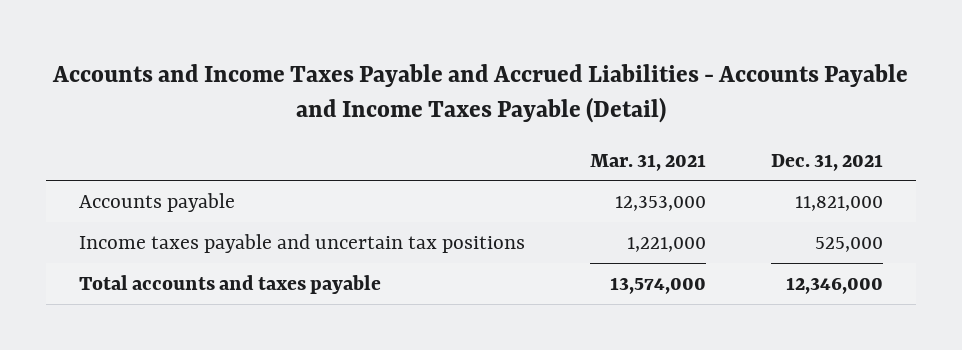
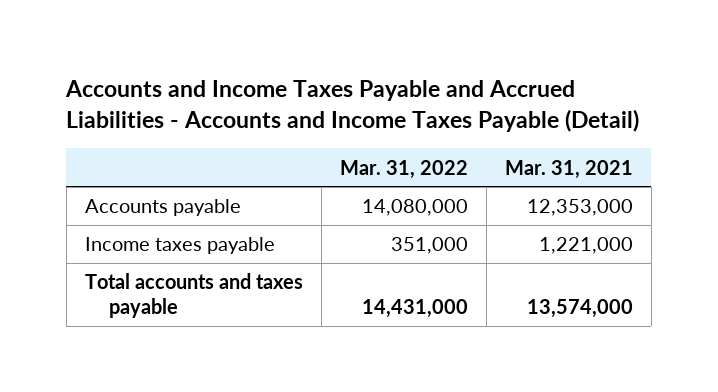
- Accounts and Income Taxes Payable and Accrued Liabilities - Accounts Payable and Income Taxes Payable (Detail)
+ Accounts and Income Taxes Payable and Accrued Liabilities - Accounts and Income Taxes Payable (Detail)
- | Mar. 31, 2021 | Dec. 31, 2021
+ | Mar. 31, 2022 | Mar. 31, 2021
- Income taxes payable and uncertain tax positions | 1,221,000 | 525,000
+ Income taxes payable | 351,000 | 1,221,000

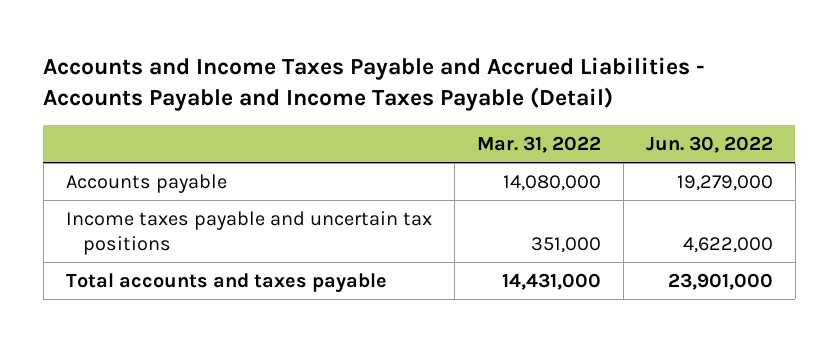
- Accounts and Income Taxes Payable and Accrued Liabilities - Accounts and Income Taxes Payable (Detail)
+ Accounts and Income Taxes Payable and Accrued Liabilities - Accounts Payable and Income Taxes Payable (Detail)
- | Mar. 31, 2022 | Mar. 31, 2021
+ | Mar. 31, 2022 | Jun. 30, 2022
- Income taxes payable | 351,000 | 1,221,000
+ Income taxes payable and uncertain tax positions | 351,000 | 4,622,000

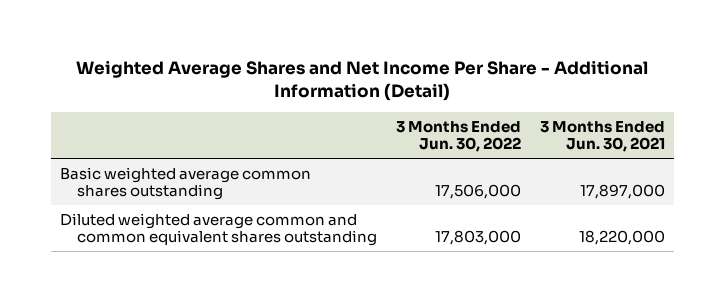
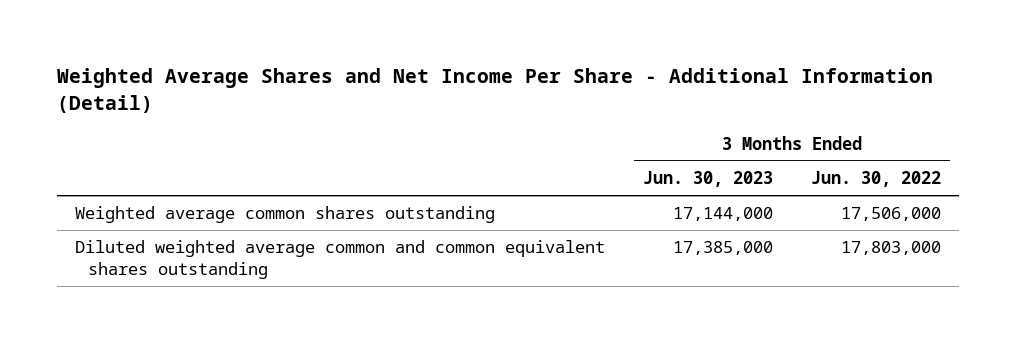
- | 3 Months Ended Jun. 30, 2022 | 3 Months Ended Jun. 30, 2021
+ | 3 Months Ended Jun. 30, 2023 | 3 Months Ended Jun. 30, 2022
- Basic weighted average common shares outstanding | 17,506,000 | 17,897,000
+ Weighted average common shares outstanding | 17,144,000 | 17,506,000

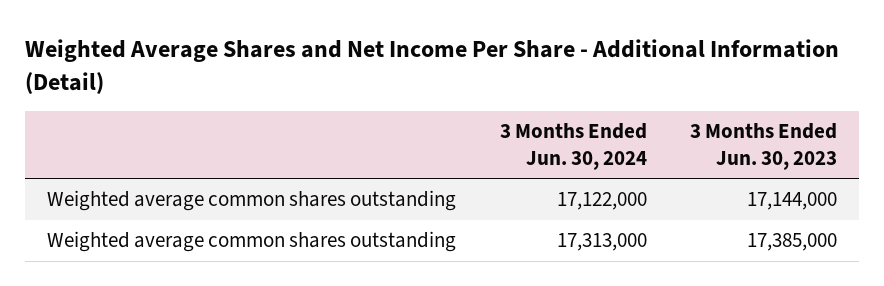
- | 3 Months Ended Jun. 30, 2023 | 3 Months Ended Jun. 30, 2022
+ | 3 Months Ended Jun. 30, 2024 | 3 Months Ended Jun. 30, 2023
- Diluted weighted average common and common equivalent shares outstanding | 17,385,000 | 17,803,000
+ Weighted average common shares outstanding | 17,313,000 | 17,385,000

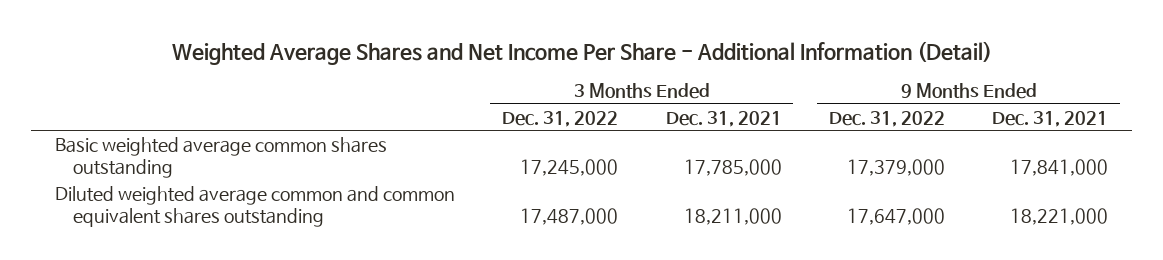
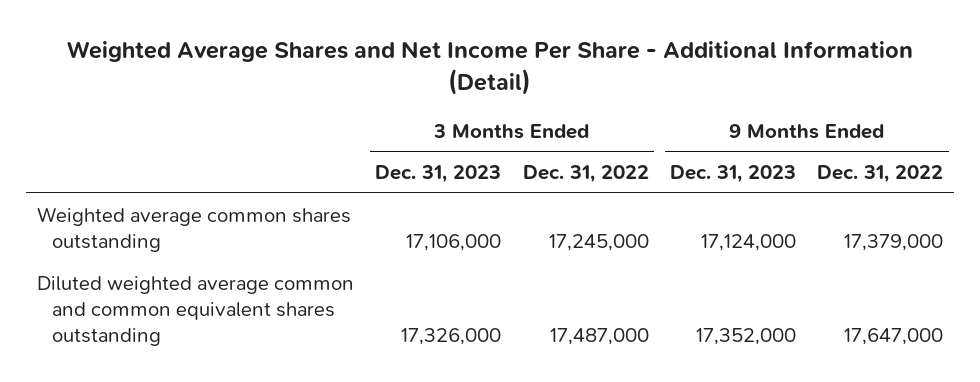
- | 3 Months Ended Dec. 31, 2022 | 3 Months Ended Dec. 31, 2021 | 9 Months Ended Dec. 31, 2022 | 9 Months Ended Dec. 31, 2021
+ | 3 Months Ended Dec. 31, 2023 | 3 Months Ended Dec. 31, 2022 | 9 Months Ended Dec. 31, 2023 | 9 Months Ended Dec. 31, 2022
- Basic weighted average common shares outstanding | 17,245,000 | 17,785,000 | 17,379,000 | 17,841,000
+ Weighted average common shares outstanding | 17,106,000 | 17,245,000 | 17,124,000 | 17,379,000

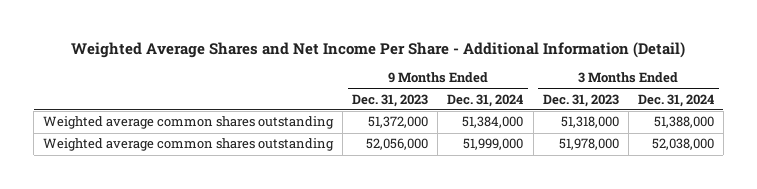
- | 3 Months Ended Dec. 31, 2023 | 3 Months Ended Dec. 31, 2022 | 9 Months Ended Dec. 31, 2023 | 9 Months Ended Dec. 31, 2022
+ | 9 Months Ended Dec. 31, 2023 | 9 Months Ended Dec. 31, 2024 | 3 Months Ended Dec. 31, 2023 | 3 Months Ended Dec. 31, 2024
- Weighted average common shares outstanding | 17,106,000 | 17,245,000 | 17,124,000 | 17,379,000
- Diluted weighted average common and common equivalent shares outstanding | 17,326,000 | 17,487,000 | 17,352,000 | 17,647,000
+ Weighted average common shares outstanding | 51,372,000 | 51,384,000 | 51,318,000 | 51,388,000
+ Weighted average common shares outstanding | 52,056,000 | 51,999,000 | 51,978,000 | 52,038,000

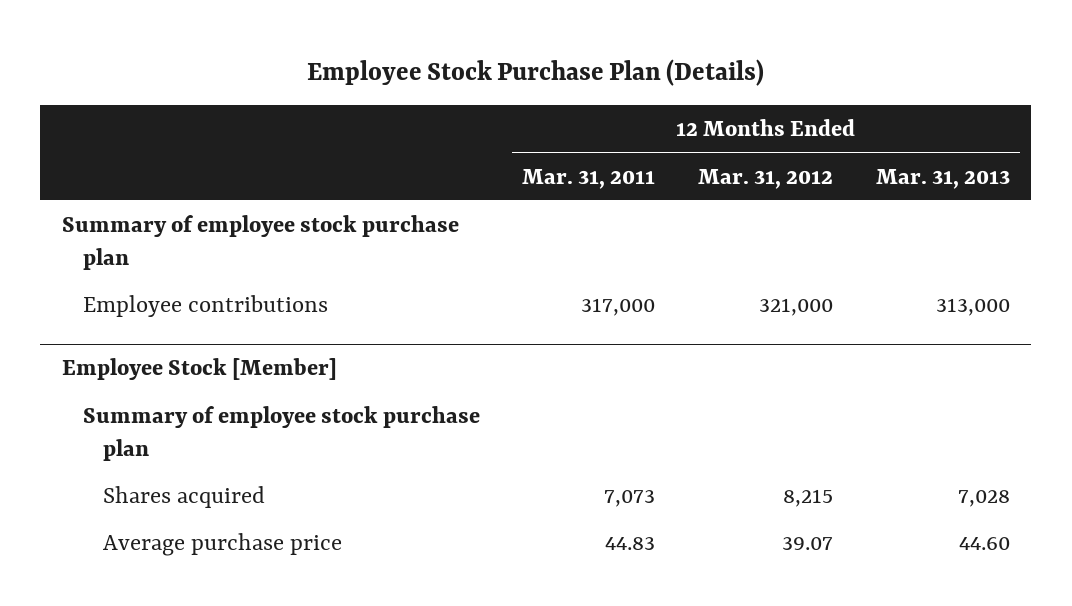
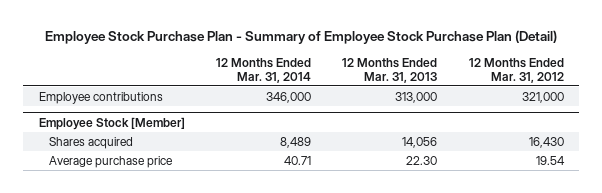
- Employee Stock Purchase Plan (Details)
+ Employee Stock Purchase Plan - Summary of Employee Stock Purchase Plan (Detail)
- | 12 Months Ended Mar. 31, 2011 | 12 Months Ended Mar. 31, 2012 | 12 Months Ended Mar. 31, 2013
+ | 12 Months Ended Mar. 31, 2014 | 12 Months Ended Mar. 31, 2013 | 12 Months Ended Mar. 31, 2012
- Summary of employee stock purchase plan
@ Employee Stock [Member]
- Summary of employee stock purchase plan
- Shares acquired | 7,073 | 8,215 | 7,028
- Average purchase price | 44.83 | 39.07 | 44.60
+ Shares acquired | 8,489 | 14,056 | 16,430
+ Average purchase price | 40.71 | 22.30 | 19.54

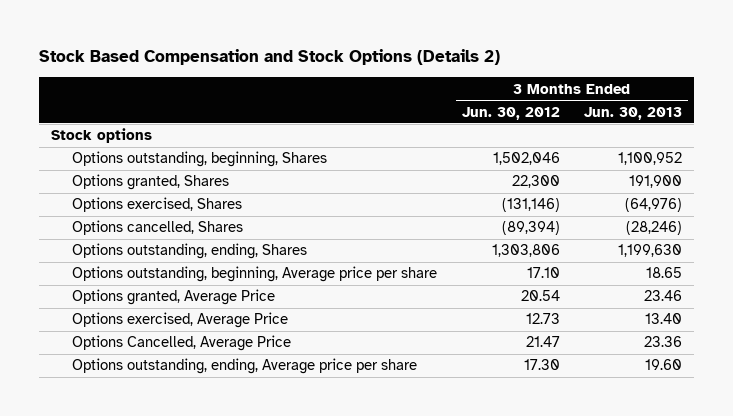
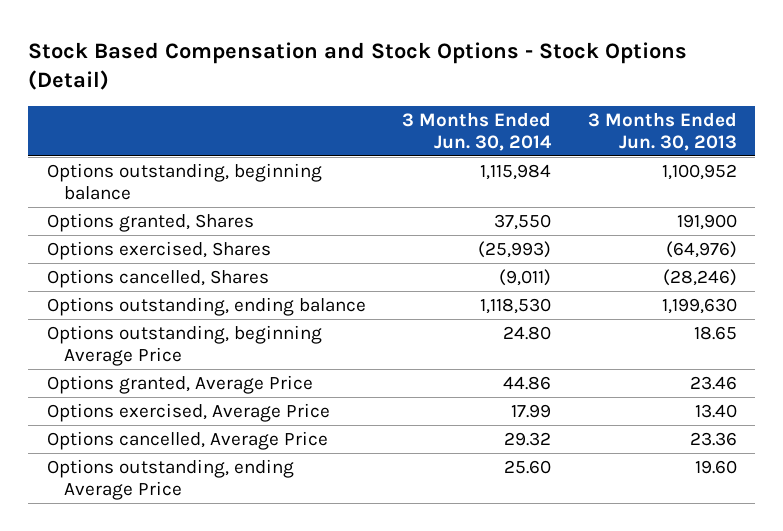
- Stock Based Compensation and Stock Options (Details 2)
+ Stock Based Compensation and Stock Options - Stock Options (Detail)
- | 3 Months Ended Jun. 30, 2012 | 3 Months Ended Jun. 30, 2013
+ | 3 Months Ended Jun. 30, 2014 | 3 Months Ended Jun. 30, 2013
- Stock options
- Options outstanding, beginning, Shares | 1,502,046 | 1,100,952
+ Options outstanding, beginning balance | 1,115,984 | 1,100,952
- Options outstanding, ending, Shares | 1,303,806 | 1,199,630
- Options outstanding, beginning, Average price per share | 17.10 | 18.65
+ Options outstanding, ending balance | 1,118,530 | 1,199,630
+ Options outstanding, beginning Average Price | 24.80 | 18.65
- Options Cancelled, Average Price | 21.47 | 23.36
- Options outstanding, ending, Average price per share | 17.30 | 19.60
+ Options cancelled, Average Price | 29.32 | 23.36
+ Options outstanding, ending Average Price | 25.60 | 19.60

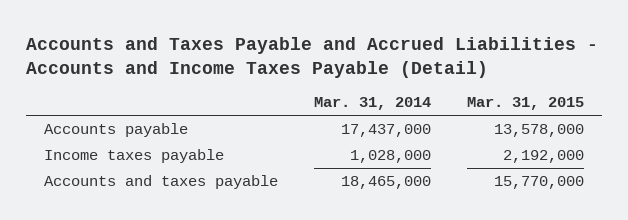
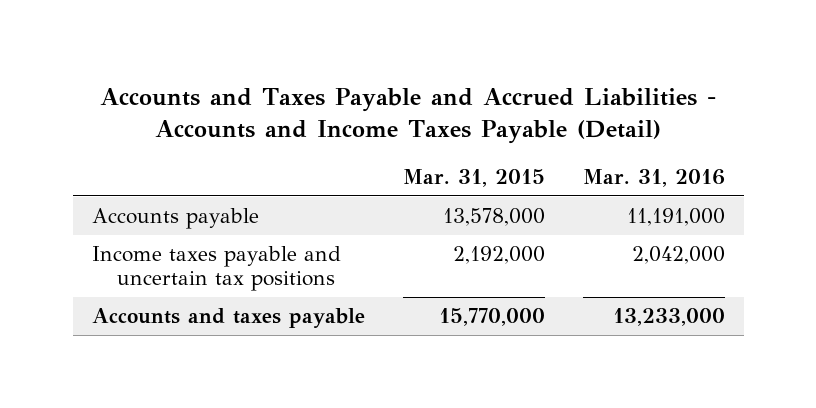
- | Mar. 31, 2014 | Mar. 31, 2015
+ | Mar. 31, 2015 | Mar. 31, 2016
- Income taxes payable | 1,028,000 | 2,192,000
+ Income taxes payable and uncertain tax positions | 2,192,000 | 2,042,000

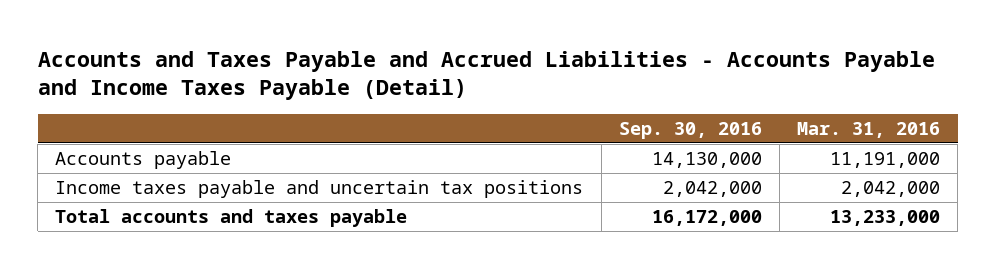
- Accounts and Taxes Payable and Accrued Liabilities - Accounts and Income Taxes Payable (Detail)
+ Accounts and Taxes Payable and Accrued Liabilities - Accounts Payable and Income Taxes Payable (Detail)
- | Mar. 31, 2015 | Mar. 31, 2016
+ | Sep. 30, 2016 | Mar. 31, 2016
- Accounts and taxes payable | 15,770,000 | 13,233,000
+ Total accounts and taxes payable | 16,172,000 | 13,233,000

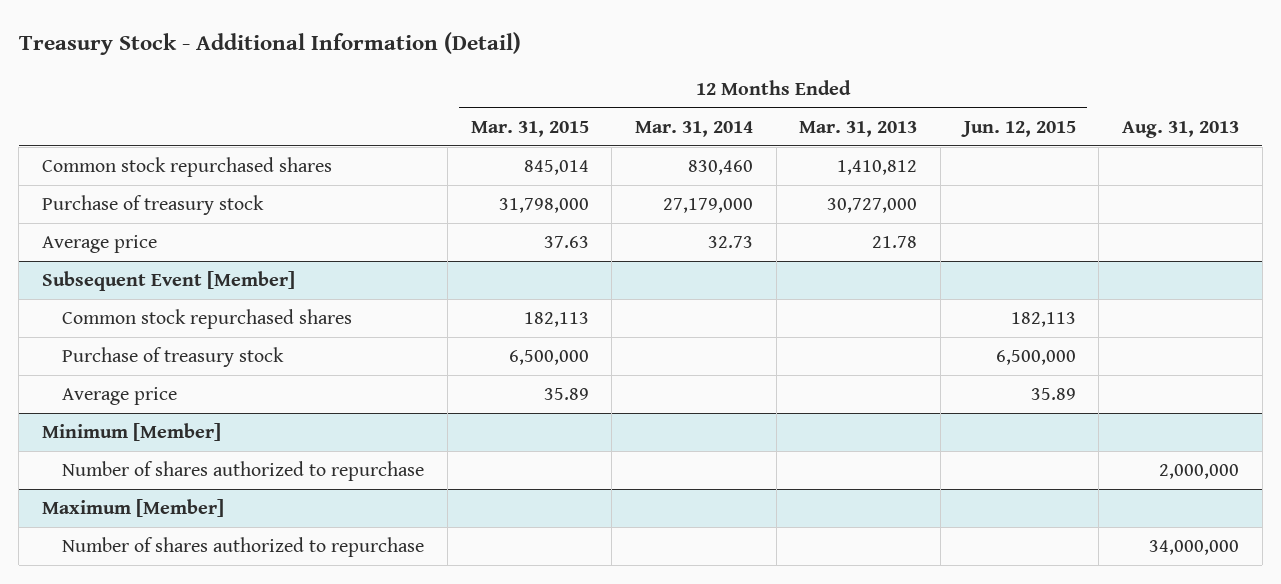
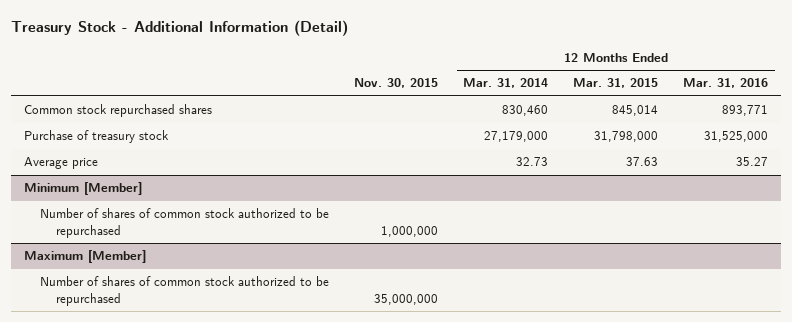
- | 12 Months Ended Mar. 31, 2015 | 12 Months Ended Mar. 31, 2014 | 12 Months Ended Mar. 31, 2013 | 12 Months Ended Jun. 12, 2015 | Aug. 31, 2013
+ | Nov. 30, 2015 | 12 Months Ended Mar. 31, 2014 | 12 Months Ended Mar. 31, 2015 | 12 Months Ended Mar. 31, 2016
- Subsequent Event [Member]
- Common stock repurchased shares | 182,113 | | | 182,113 |
- Purchase of treasury stock | 6,500,000 | | | 6,500,000 |
- Average price | 35.89 | | | 35.89 |
@ Minimum [Member]
- Number of shares authorized to repurchase | | | | | 2,000,000
+ Number of shares of common stock authorized to be repurchased | 1,000,000 | | |
@ Maximum [Member]
- Number of shares authorized to repurchase | | | | | 34,000,000
+ Number of shares of common stock authorized to be repurchased | 35,000,000 | | |

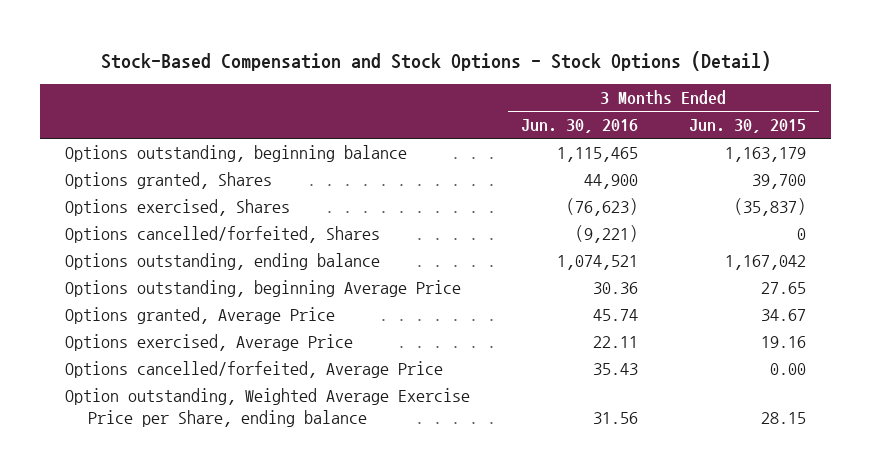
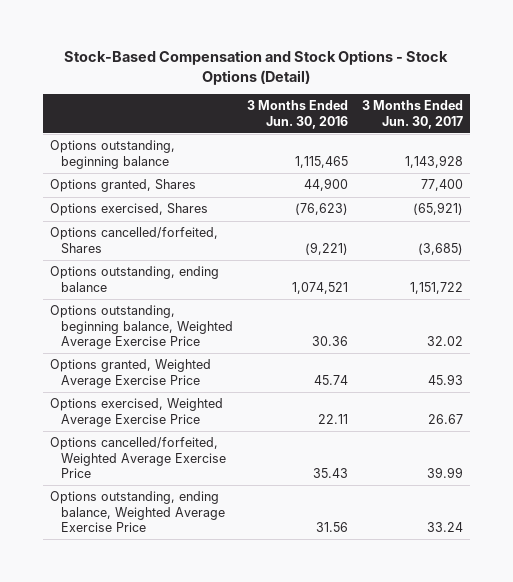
- | 3 Months Ended Jun. 30, 2016 | 3 Months Ended Jun. 30, 2015
+ | 3 Months Ended Jun. 30, 2016 | 3 Months Ended Jun. 30, 2017
- Options outstanding, beginning Average Price | 30.36 | 27.65
- Options granted, Average Price | 45.74 | 34.67
- Options exercised, Average Price | 22.11 | 19.16
- Options cancelled/forfeited, Average Price | 35.43 | 0.00
- Option outstanding, Weighted Average Exercise Price per Share, ending balance | 31.56 | 28.15
+ Options outstanding, beginning balance, Weighted Average Exercise Price | 30.36 | 32.02
+ Options granted, Weighted Average Exercise Price | 45.74 | 45.93
+ Options exercised, Weighted Average Exercise Price | 22.11 | 26.67
+ Options cancelled/forfeited, Weighted Average Exercise Price | 35.43 | 39.99
+ Options outstanding, ending balance, Weighted Average Exercise Price | 31.56 | 33.24

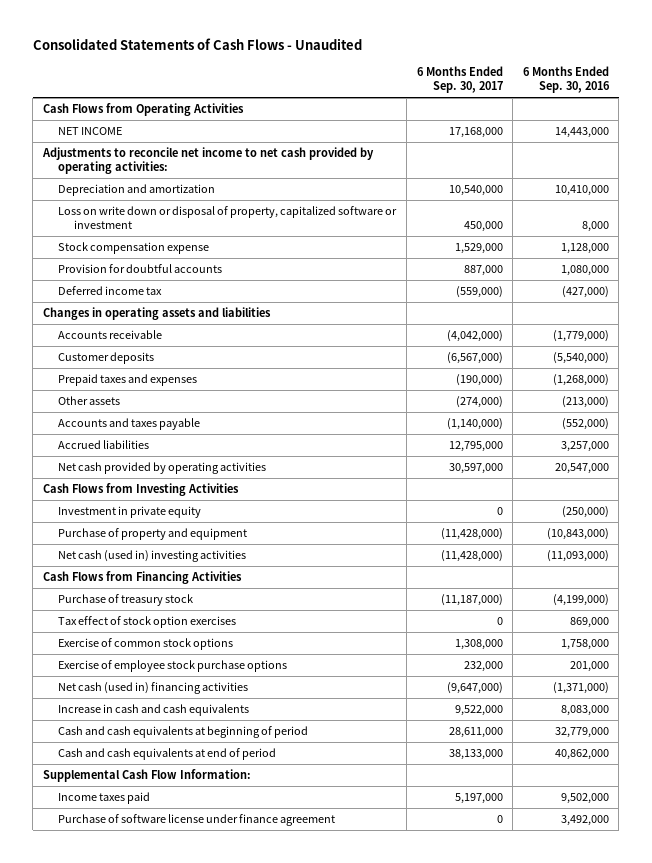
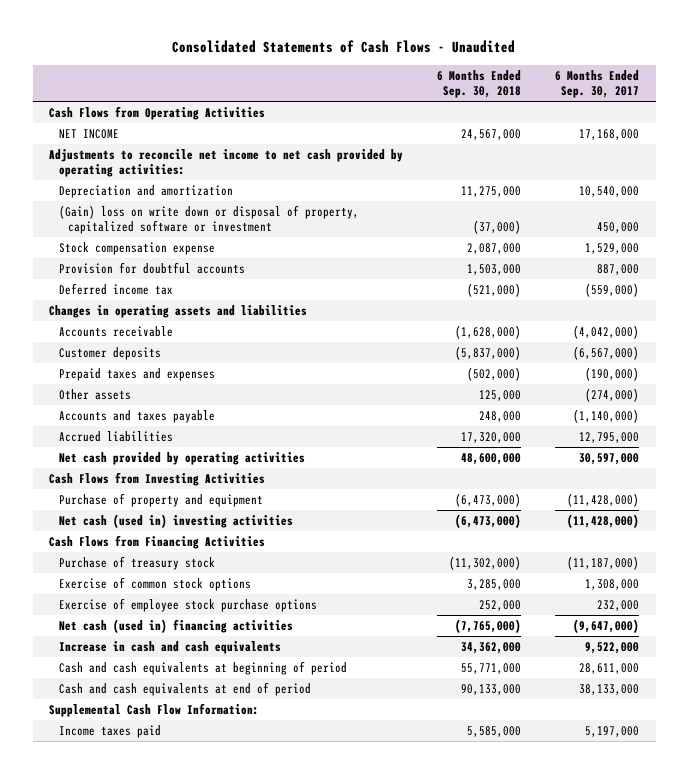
- | 6 Months Ended Sep. 30, 2017 | 6 Months Ended Sep. 30, 2016
+ | 6 Months Ended Sep. 30, 2018 | 6 Months Ended Sep. 30, 2017
- Loss on write down or disposal of property, capitalized software or investment | 450,000 | 8,000
+ (Gain) loss on write down or disposal of property, capitalized software or investment | (37,000) | 450,000
- Investment in private equity | 0 | (250,000)
- Tax effect of stock option exercises | 0 | 869,000
- Purchase of software license under finance agreement | 0 | 3,492,000

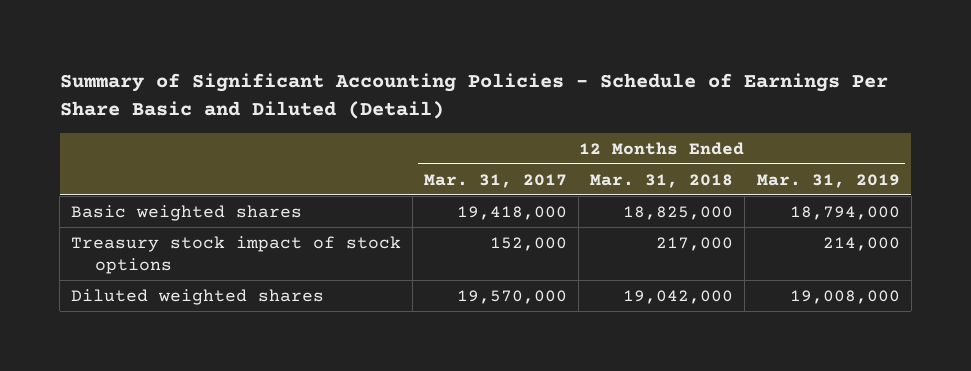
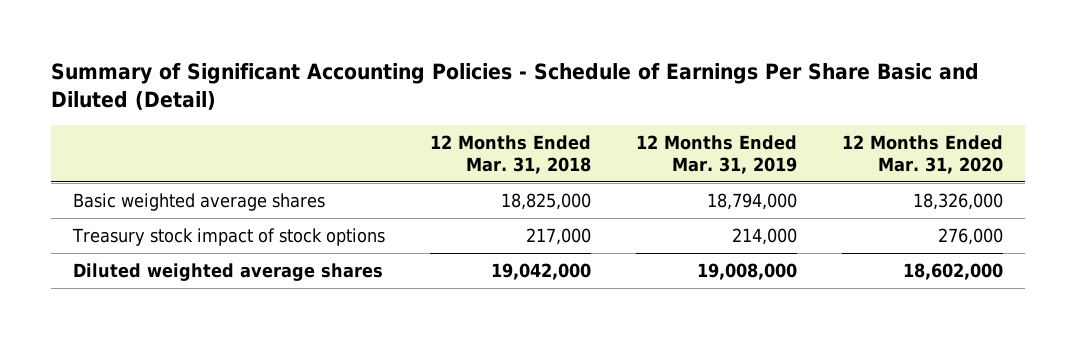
- | 12 Months Ended Mar. 31, 2017 | 12 Months Ended Mar. 31, 2018 | 12 Months Ended Mar. 31, 2019
+ | 12 Months Ended Mar. 31, 2018 | 12 Months Ended Mar. 31, 2019 | 12 Months Ended Mar. 31, 2020
- Basic weighted shares | 19,418,000 | 18,825,000 | 18,794,000
+ Basic weighted average shares | 18,825,000 | 18,794,000 | 18,326,000
- Diluted weighted shares | 19,570,000 | 19,042,000 | 19,008,000
+ Diluted weighted average shares | 19,042,000 | 19,008,000 | 18,602,000

